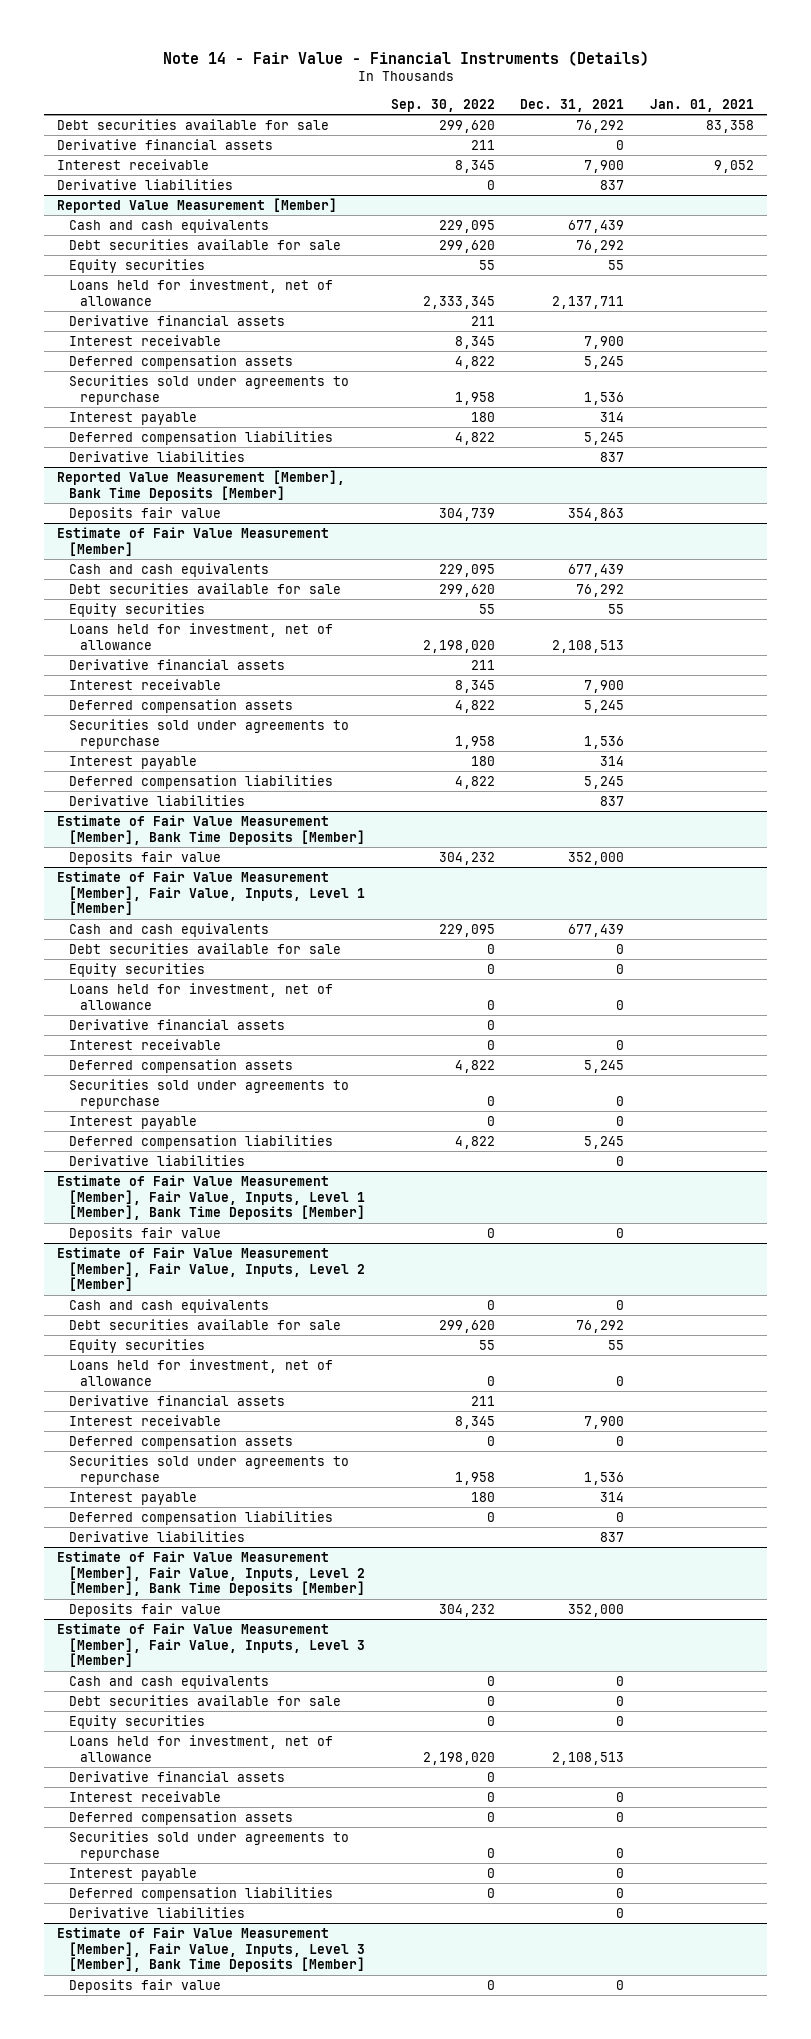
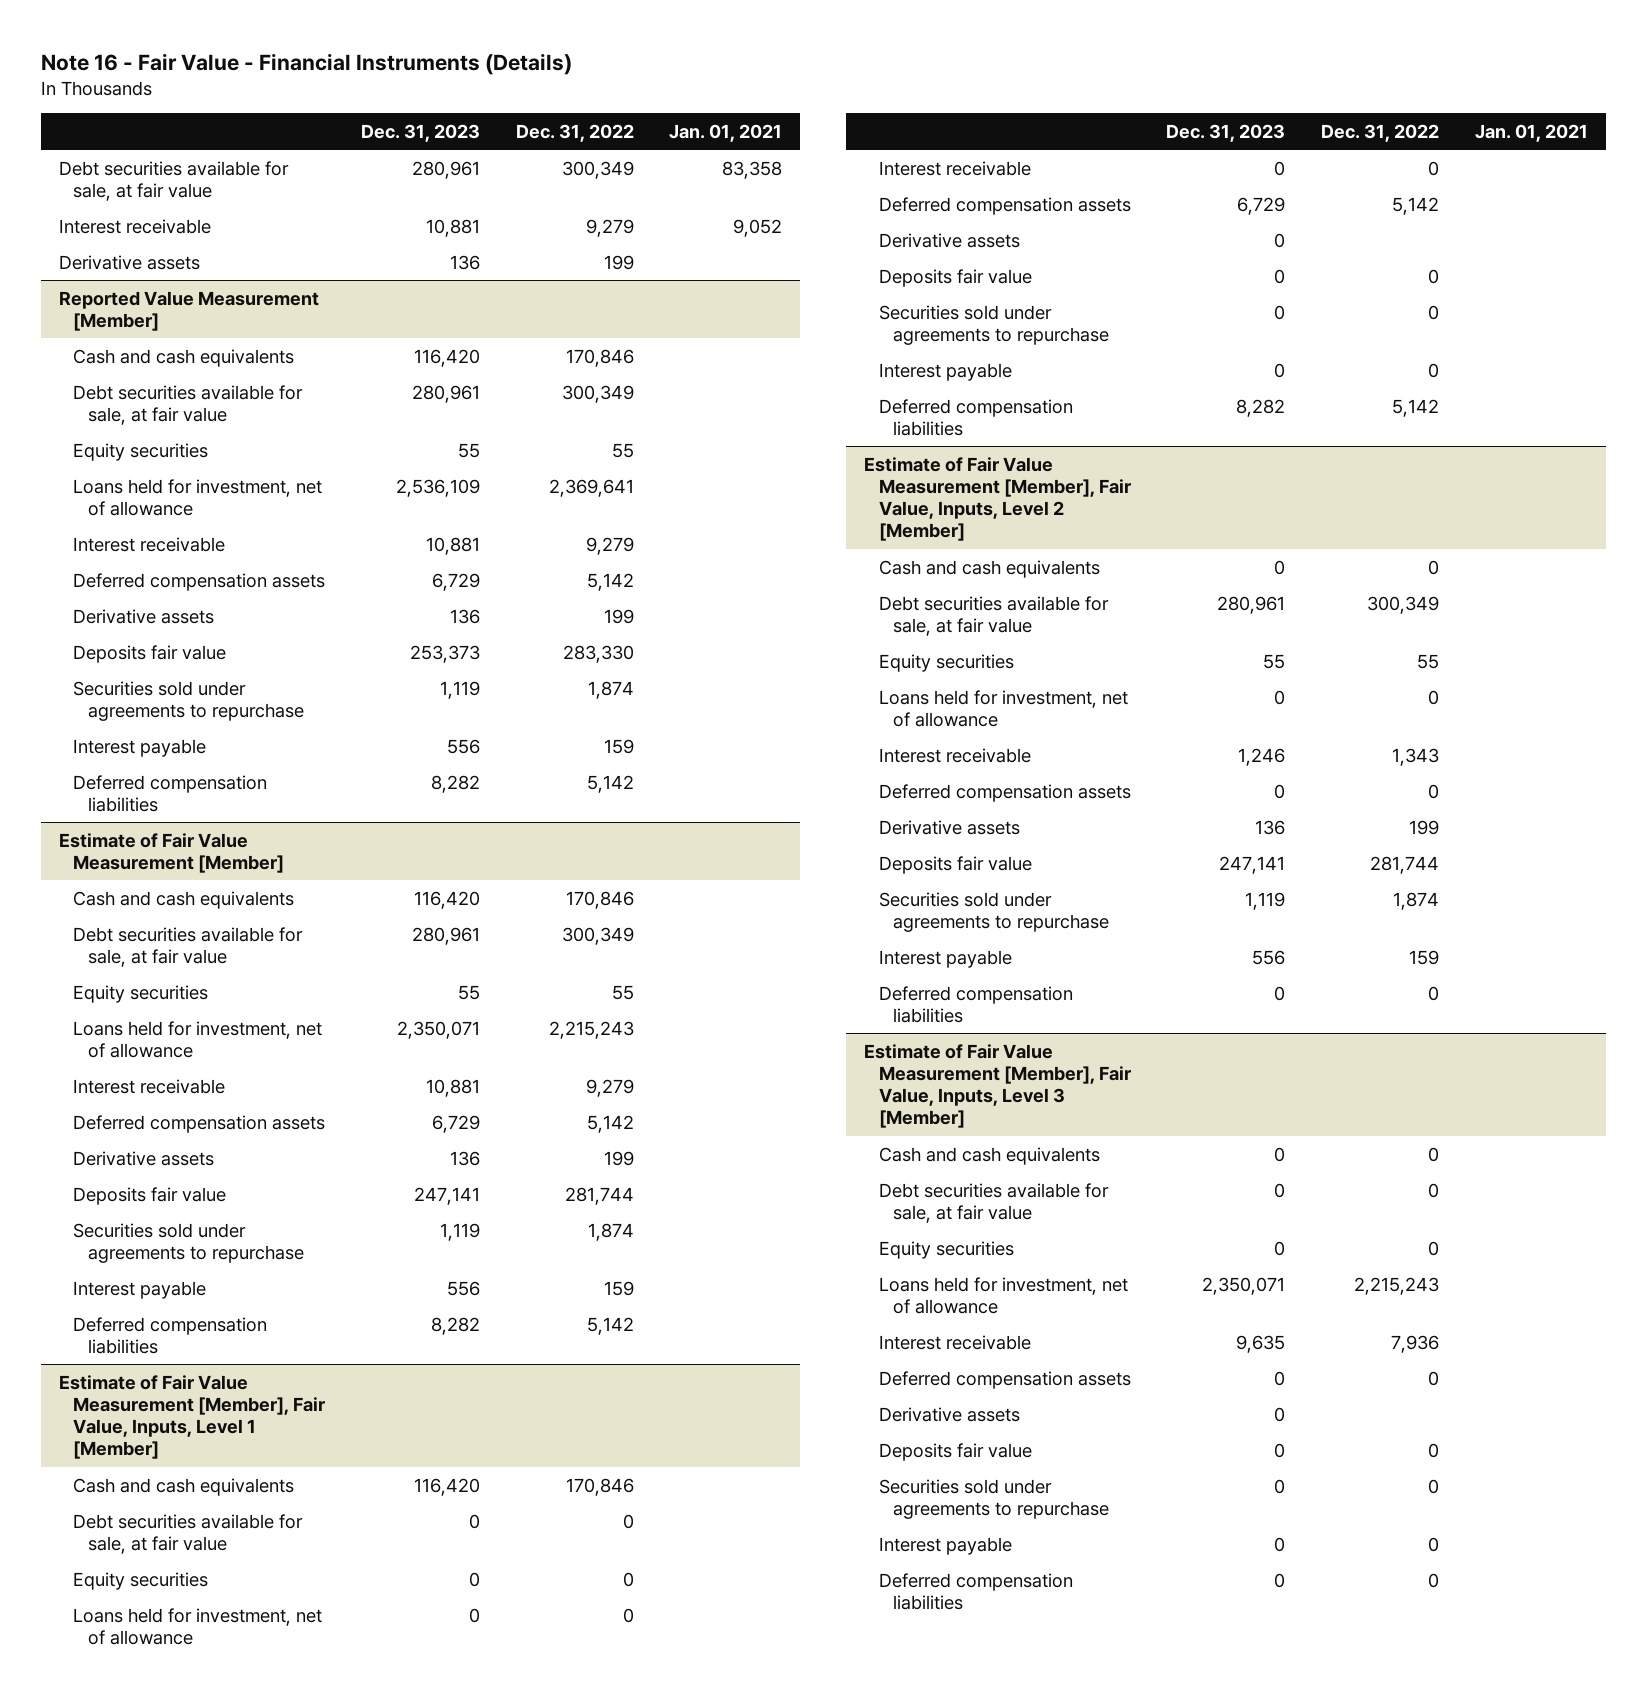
- Note 14 - Fair Value - Financial Instruments (Details)
+ Note 16 - Fair Value - Financial Instruments (Details)
- | Sep. 30, 2022 | Dec. 31, 2021 | Jan. 01, 2021
+ | Dec. 31, 2023 | Dec. 31, 2022 | Jan. 01, 2021
- Debt securities available for sale | 299,620 | 76,292 | 83,358
- Derivative financial assets | 211 | 0 |
+ Debt securities available for sale, at fair value | 280,961 | 300,349 | 83,358
- Derivative liabilities | 0 | 837 |
+ Derivative assets | 136 | 199 |
@ Reported Value Measurement [Member]
- Debt securities available for sale | 299,620 | 76,292 |
+ Debt securities available for sale, at fair value | 280,961 | 300,349 |
- Derivative financial assets | 211 | |
+ Derivative assets | 136 | 199 |
+ Deposits fair value | 253,373 | 283,330 |
- Derivative liabilities | | 837 |
- Reported Value Measurement [Member], Bank Time Deposits [Member]
- Deposits fair value | 304,739 | 354,863 |
@ Estimate of Fair Value Measurement [Member]
- Debt securities available for sale | 299,620 | 76,292 |
+ Debt securities available for sale, at fair value | 280,961 | 300,349 |
- Derivative financial assets | 211 | |
+ Derivative assets | 136 | 199 |
+ Deposits fair value | 247,141 | 281,744 |
- Derivative liabilities | | 837 |
- Estimate of Fair Value Measurement [Member], Bank Time Deposits [Member]
- Deposits fair value | 304,232 | 352,000 |
@ Estimate of Fair Value Measurement [Member], Fair Value, Inputs, Level 1 [Member]
- Debt securities available for sale | 0 | 0 |
+ Debt securities available for sale, at fair value | 0 | 0 |
- Derivative financial assets | 0 | |
+ Derivative assets | 0 | |
+ Deposits fair value | 0 | 0 |
- Derivative liabilities | | 0 |
- Estimate of Fair Value Measurement [Member], Fair Value, Inputs, Level 1 [Member], Bank Time Deposits [Member]
- Deposits fair value | 0 | 0 |
@ Estimate of Fair Value Measurement [Member], Fair Value, Inputs, Level 2 [Member]
- Debt securities available for sale | 299,620 | 76,292 |
+ Debt securities available for sale, at fair value | 280,961 | 300,349 |
- Derivative financial assets | 211 | |
+ Derivative assets | 136 | 199 |
+ Deposits fair value | 247,141 | 281,744 |
- Derivative liabilities | | 837 |
- Estimate of Fair Value Measurement [Member], Fair Value, Inputs, Level 2 [Member], Bank Time Deposits [Member]
- Deposits fair value | 304,232 | 352,000 |
@ Estimate of Fair Value Measurement [Member], Fair Value, Inputs, Level 3 [Member]
- Debt securities available for sale | 0 | 0 |
+ Debt securities available for sale, at fair value | 0 | 0 |
- Derivative financial assets | 0 | |
+ Derivative assets | 0 | |
+ Deposits fair value | 0 | 0 |
- Derivative liabilities | | 0 |
- Estimate of Fair Value Measurement [Member], Fair Value, Inputs, Level 3 [Member], Bank Time Deposits [Member]
- Deposits fair value | 0 | 0 |

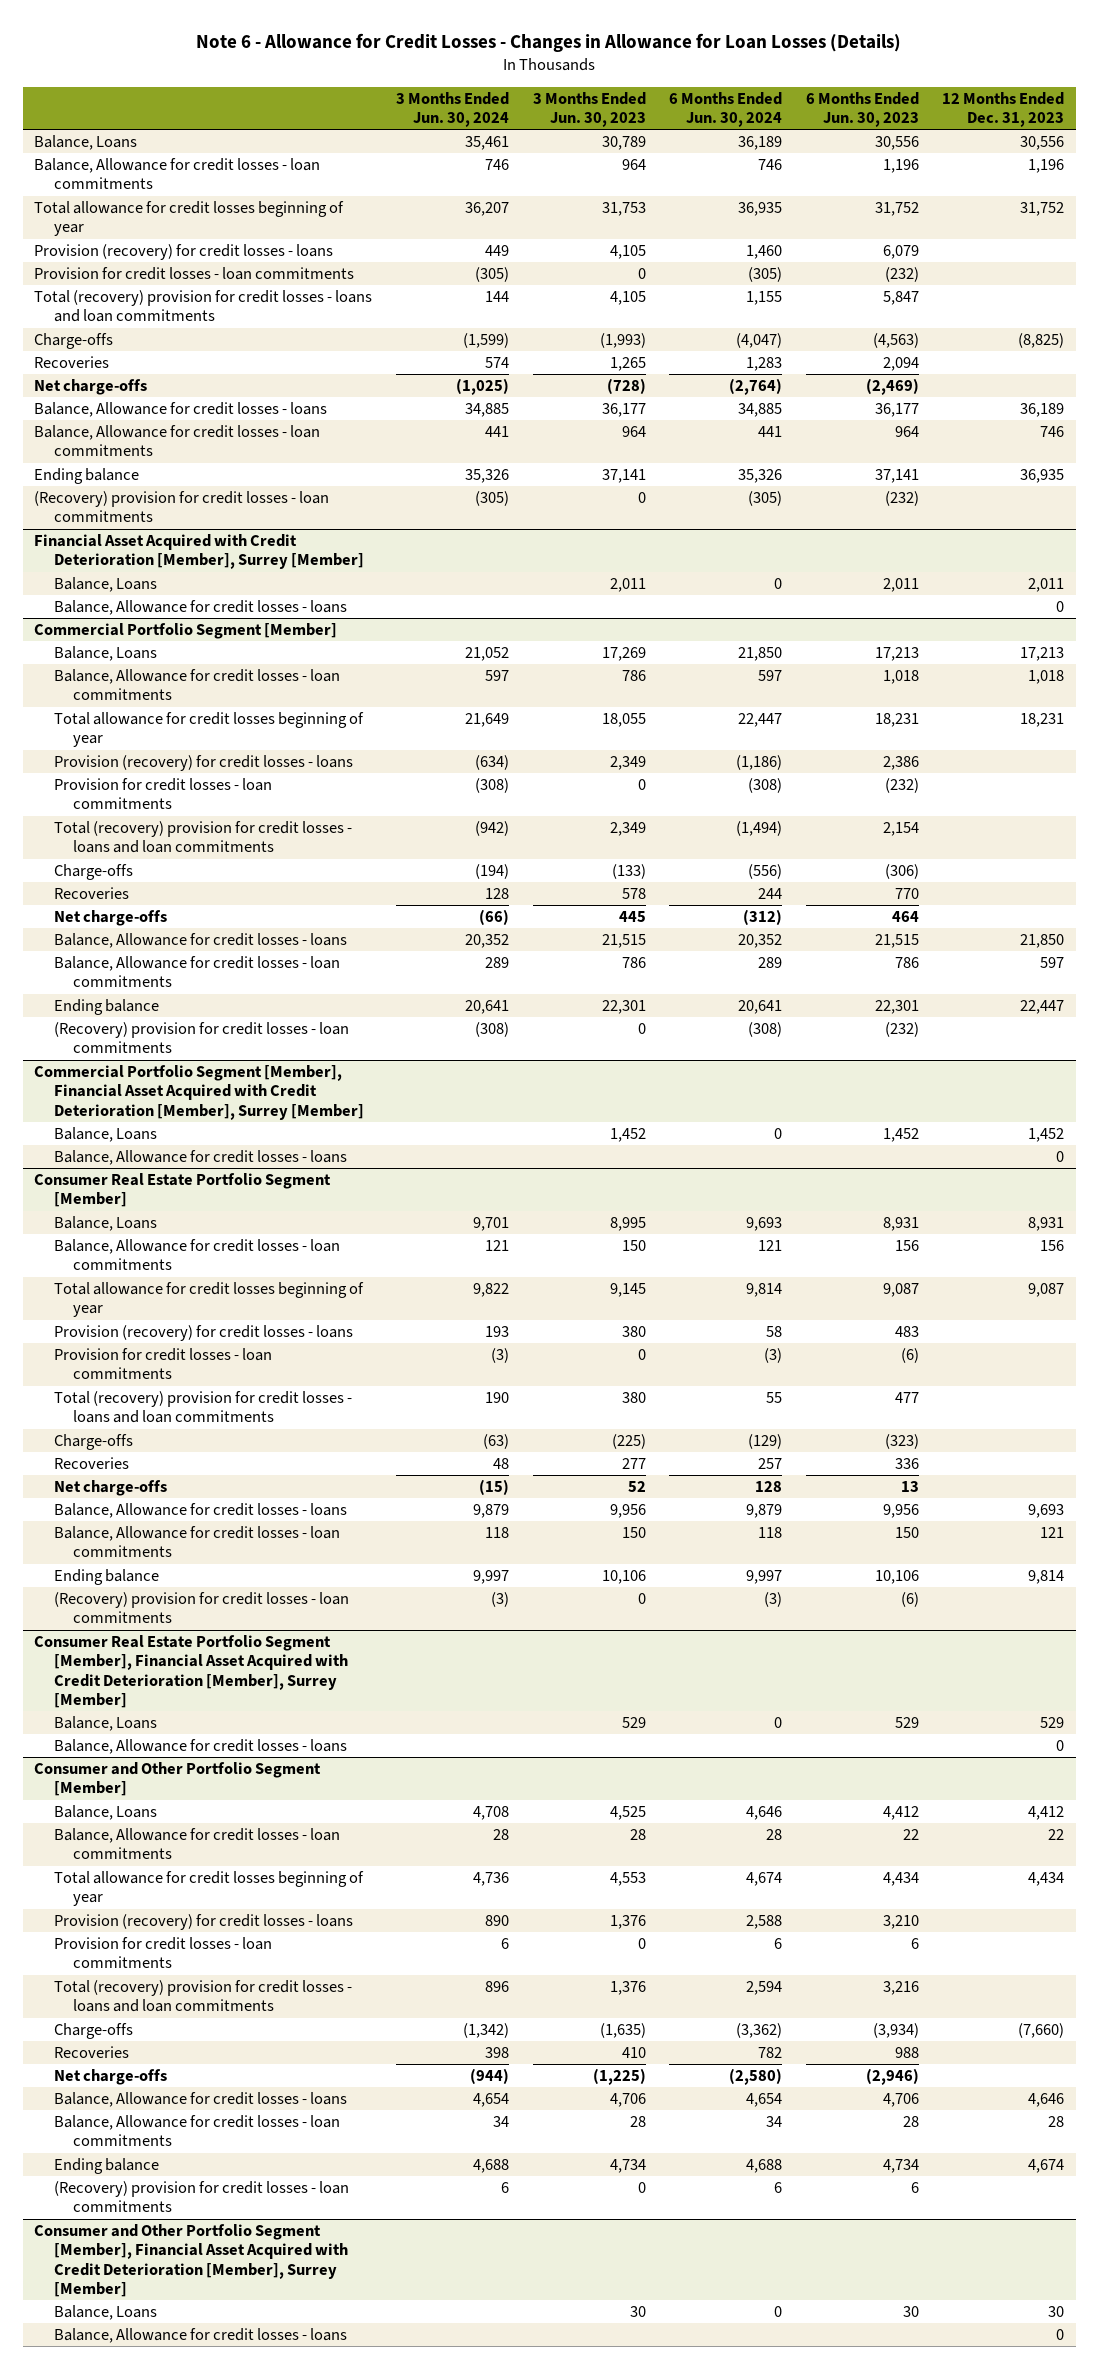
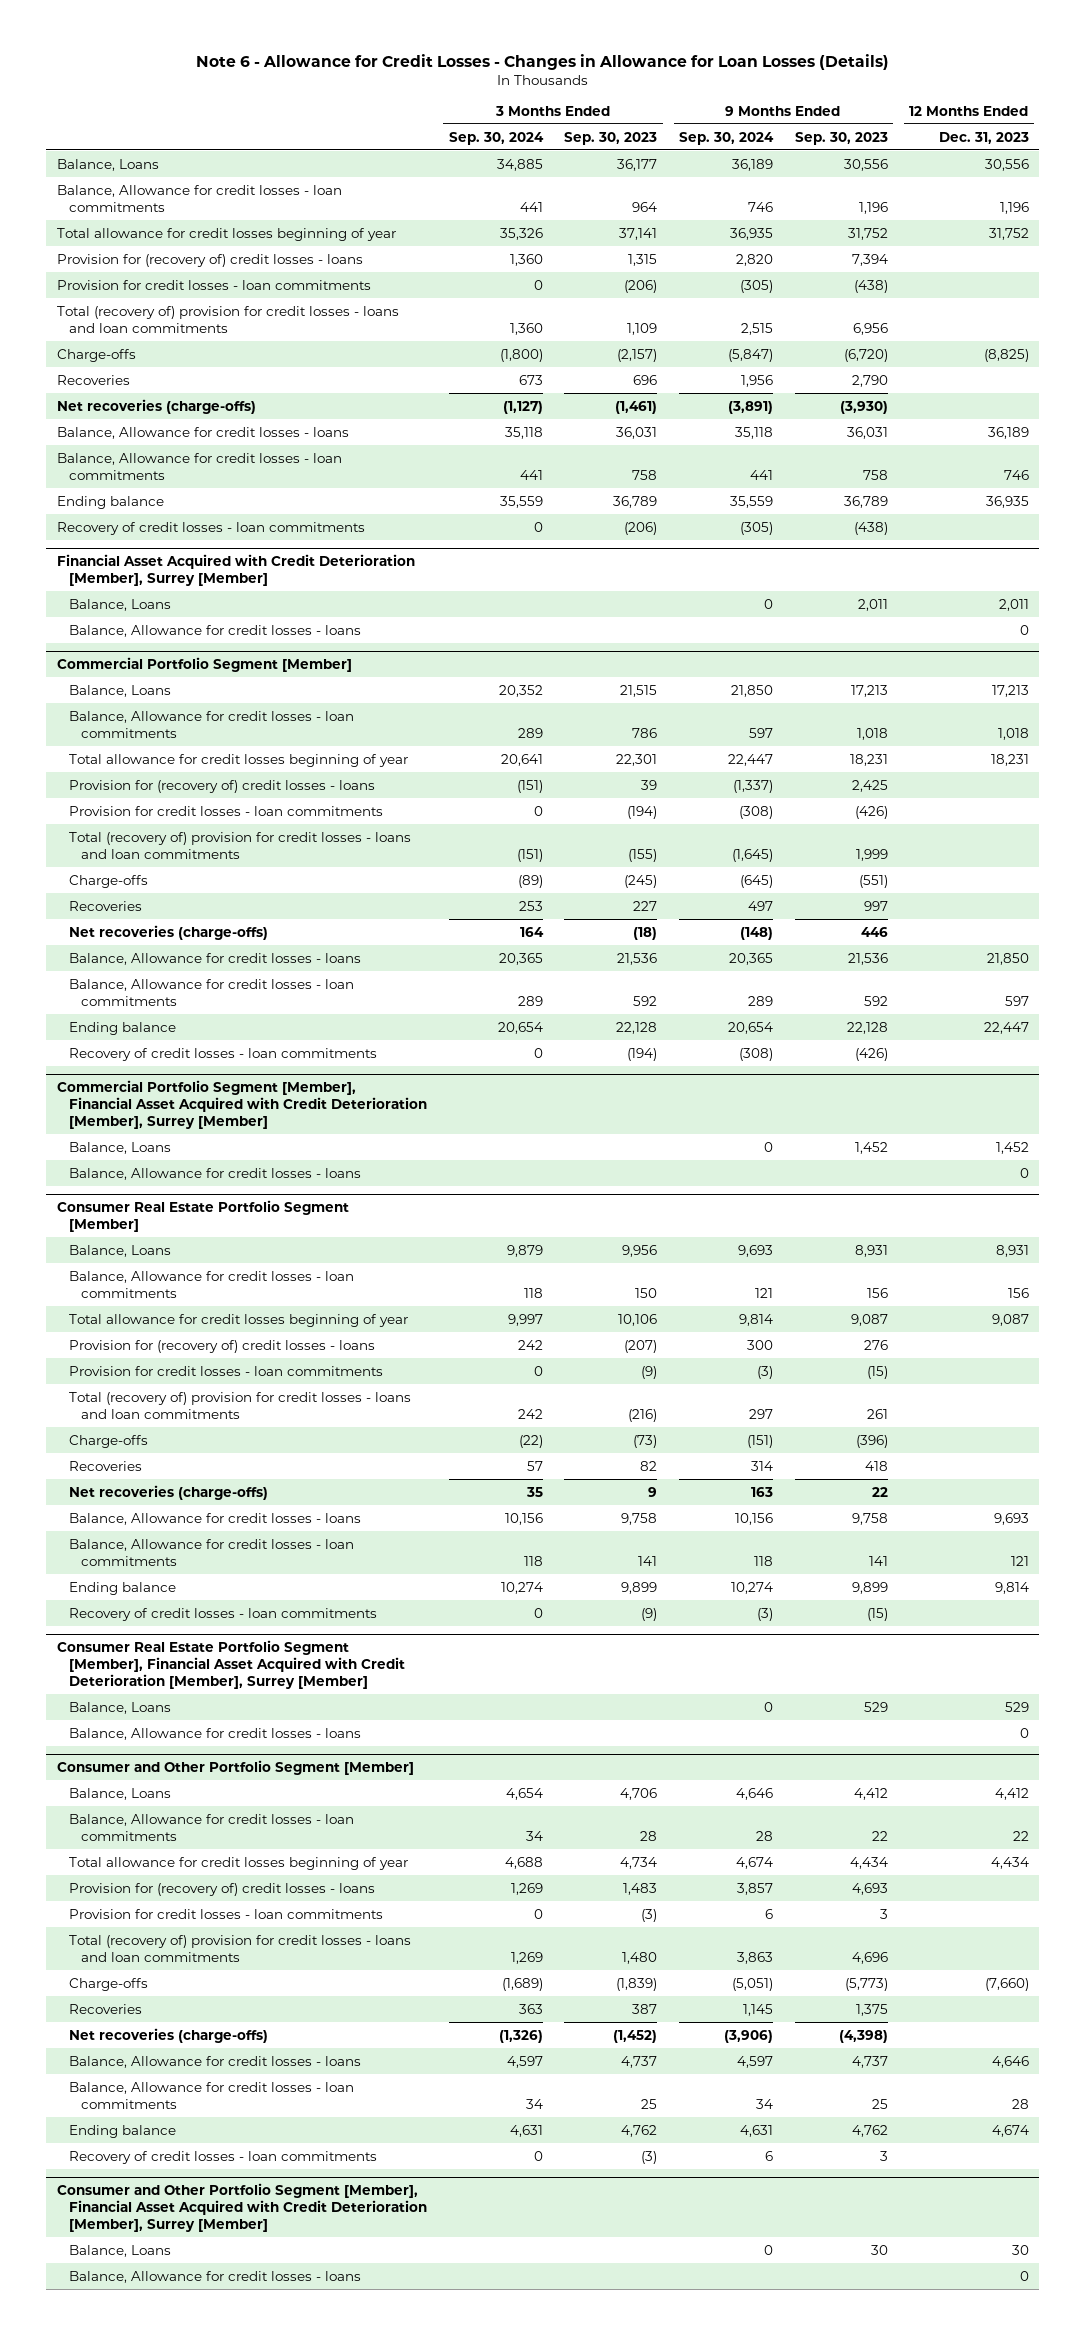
- | 3 Months Ended Jun. 30, 2024 | 3 Months Ended Jun. 30, 2023 | 6 Months Ended Jun. 30, 2024 | 6 Months Ended Jun. 30, 2023 | 12 Months Ended Dec. 31, 2023
+ | 3 Months Ended Sep. 30, 2024 | 3 Months Ended Sep. 30, 2023 | 9 Months Ended Sep. 30, 2024 | 9 Months Ended Sep. 30, 2023 | 12 Months Ended Dec. 31, 2023
- Provision (recovery) for credit losses - loans | 449 | 4,105 | 1,460 | 6,079 |
+ Provision for (recovery of) credit losses - loans | 1,360 | 1,315 | 2,820 | 7,394 |
- Total (recovery) provision for credit losses - loans and loan commitments | 144 | 4,105 | 1,155 | 5,847 |
+ Total (recovery of) provision for credit losses - loans and loan commitments | 1,360 | 1,109 | 2,515 | 6,956 |
- Net charge-offs | (1,025) | (728) | (2,764) | (2,469) |
+ Net recoveries (charge-offs) | (1,127) | (1,461) | (3,891) | (3,930) |
- (Recovery) provision for credit losses - loan commitments | (305) | 0 | (305) | (232) |
+ Recovery of credit losses - loan commitments | 0 | (206) | (305) | (438) |
@ Commercial Portfolio Segment [Member]
- Provision (recovery) for credit losses - loans | (634) | 2,349 | (1,186) | 2,386 |
+ Provision for (recovery of) credit losses - loans | (151) | 39 | (1,337) | 2,425 |
- Total (recovery) provision for credit losses - loans and loan commitments | (942) | 2,349 | (1,494) | 2,154 |
+ Total (recovery of) provision for credit losses - loans and loan commitments | (151) | (155) | (1,645) | 1,999 |
- Net charge-offs | (66) | 445 | (312) | 464 |
+ Net recoveries (charge-offs) | 164 | (18) | (148) | 446 |
- (Recovery) provision for credit losses - loan commitments | (308) | 0 | (308) | (232) |
+ Recovery of credit losses - loan commitments | 0 | (194) | (308) | (426) |
@ Consumer Real Estate Portfolio Segment [Member]
- Provision (recovery) for credit losses - loans | 193 | 380 | 58 | 483 |
+ Provision for (recovery of) credit losses - loans | 242 | (207) | 300 | 276 |
- Total (recovery) provision for credit losses - loans and loan commitments | 190 | 380 | 55 | 477 |
+ Total (recovery of) provision for credit losses - loans and loan commitments | 242 | (216) | 297 | 261 |
- Net charge-offs | (15) | 52 | 128 | 13 |
+ Net recoveries (charge-offs) | 35 | 9 | 163 | 22 |
- (Recovery) provision for credit losses - loan commitments | (3) | 0 | (3) | (6) |
+ Recovery of credit losses - loan commitments | 0 | (9) | (3) | (15) |
@ Consumer and Other Portfolio Segment [Member]
- Provision (recovery) for credit losses - loans | 890 | 1,376 | 2,588 | 3,210 |
+ Provision for (recovery of) credit losses - loans | 1,269 | 1,483 | 3,857 | 4,693 |
- Total (recovery) provision for credit losses - loans and loan commitments | 896 | 1,376 | 2,594 | 3,216 |
+ Total (recovery of) provision for credit losses - loans and loan commitments | 1,269 | 1,480 | 3,863 | 4,696 |
- Net charge-offs | (944) | (1,225) | (2,580) | (2,946) |
+ Net recoveries (charge-offs) | (1,326) | (1,452) | (3,906) | (4,398) |
- (Recovery) provision for credit losses - loan commitments | 6 | 0 | 6 | 6 |
+ Recovery of credit losses - loan commitments | 0 | (3) | 6 | 3 |

